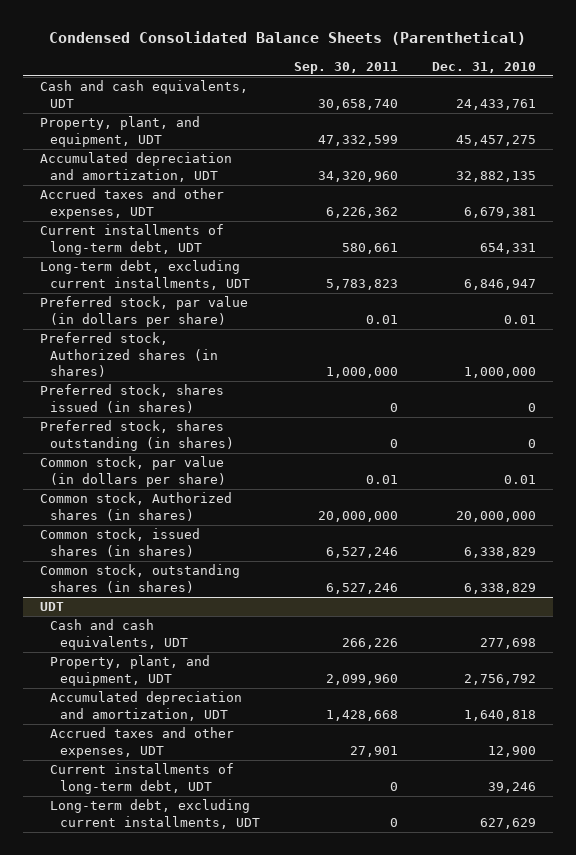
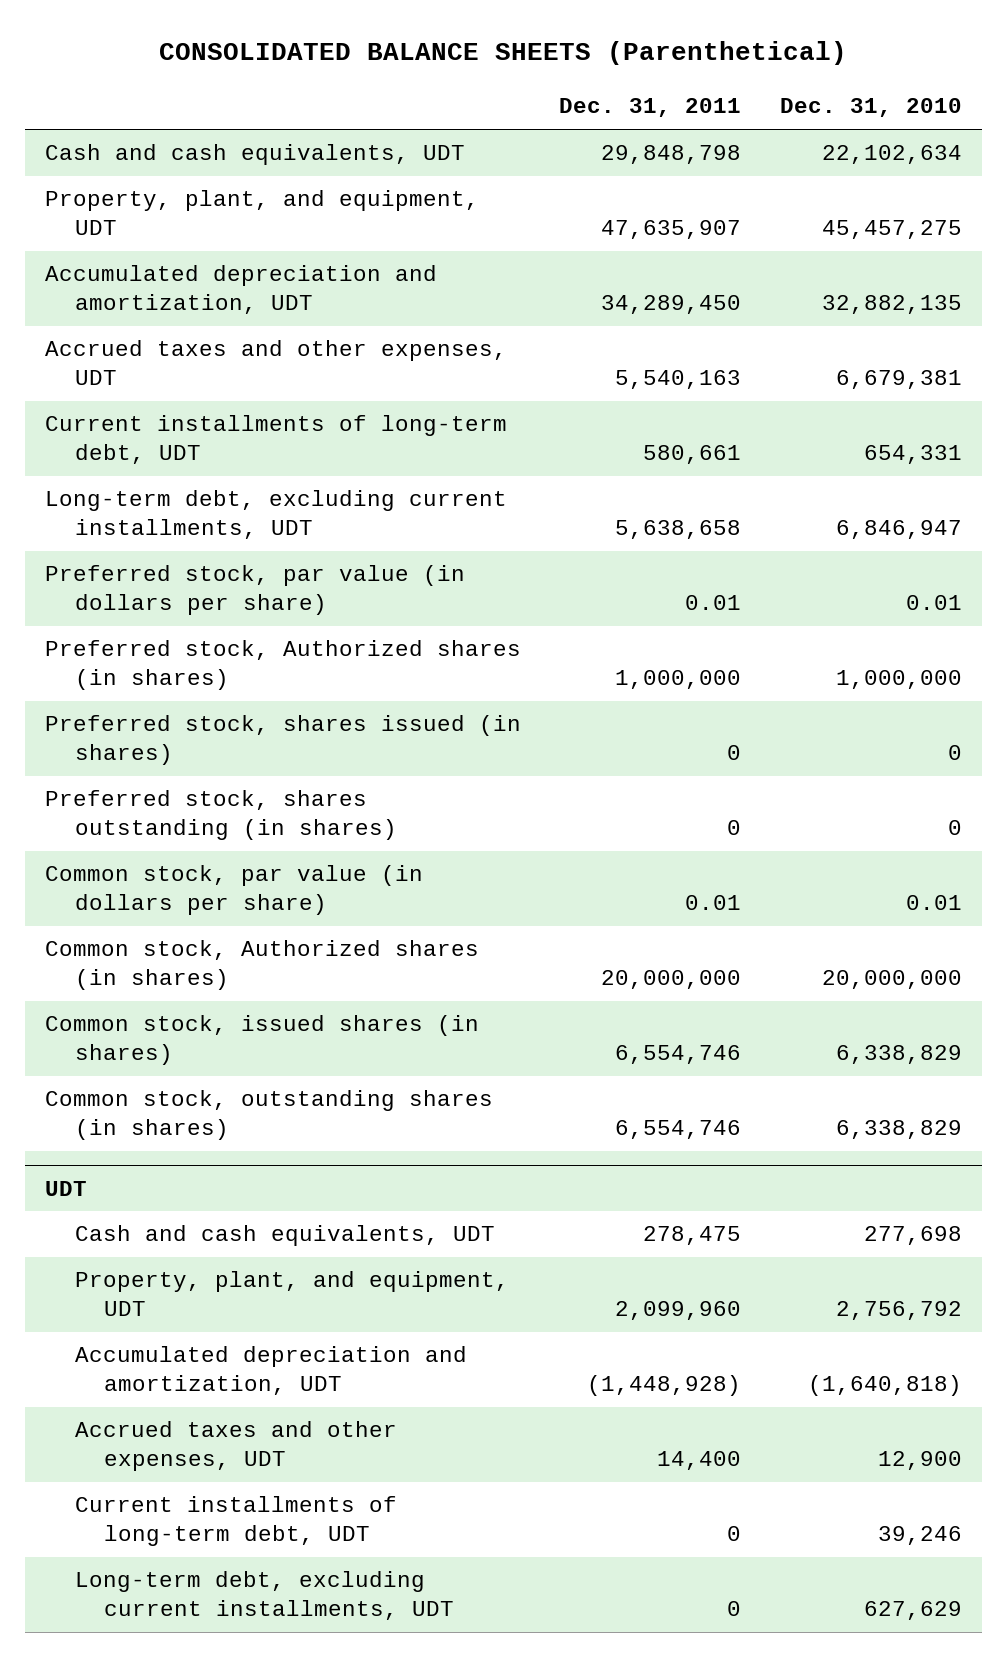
- Condensed Consolidated Balance Sheets (Parenthetical)
+ CONSOLIDATED BALANCE SHEETS (Parenthetical)
- | Sep. 30, 2011 | Dec. 31, 2010
+ | Dec. 31, 2011 | Dec. 31, 2010
- Cash and cash equivalents, UDT | 30,658,740 | 24,433,761
+ Cash and cash equivalents, UDT | 29,848,798 | 22,102,634
@ UDT
- Accumulated depreciation and amortization, UDT | 1,428,668 | 1,640,818
+ Accumulated depreciation and amortization, UDT | (1,448,928) | (1,640,818)

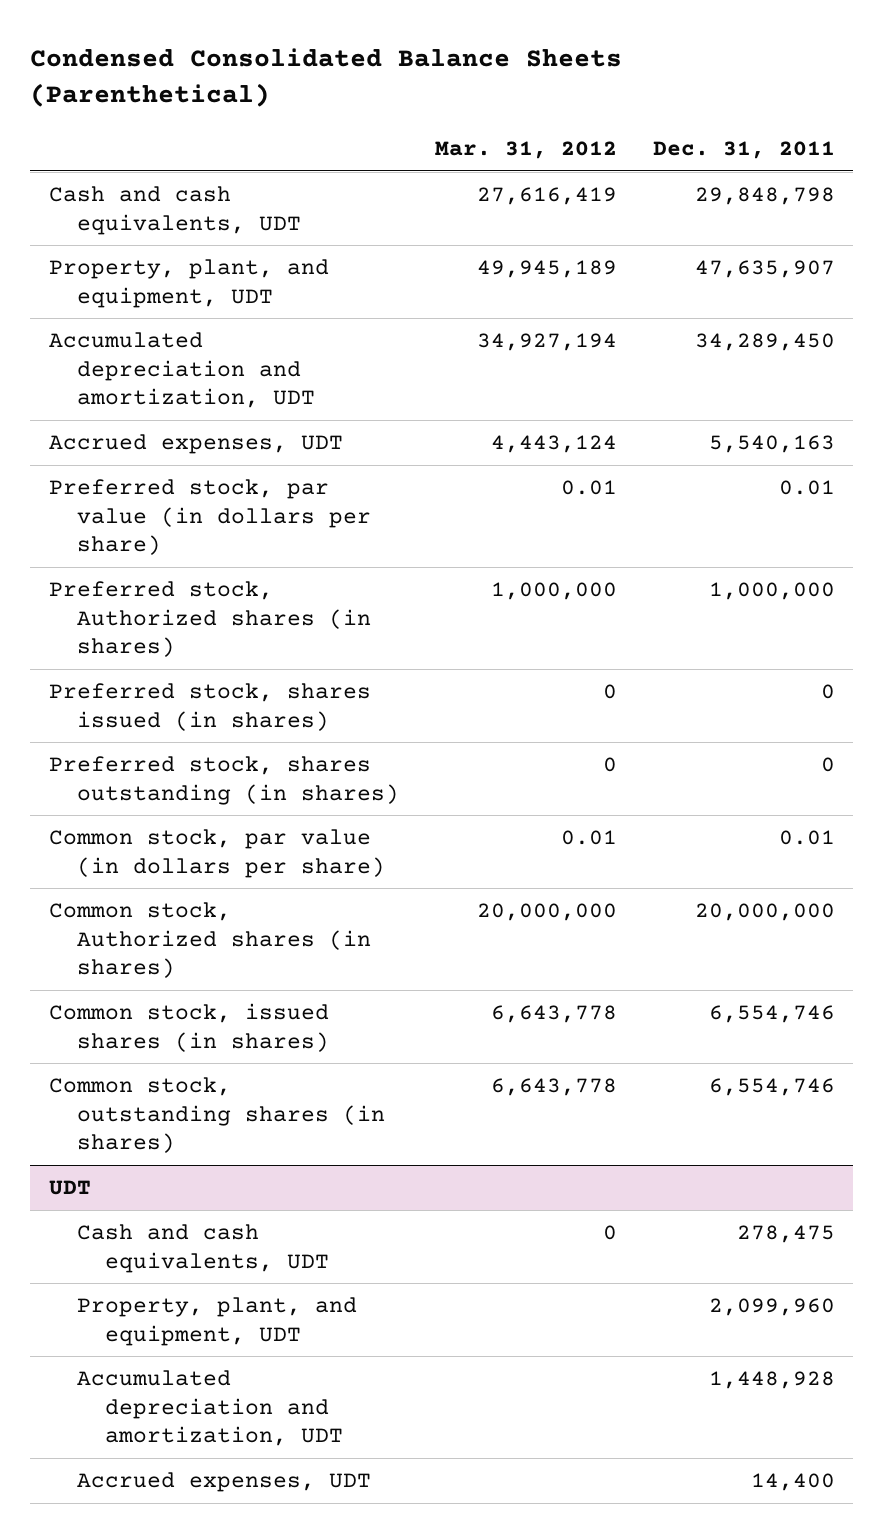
- CONSOLIDATED BALANCE SHEETS (Parenthetical)
+ Condensed Consolidated Balance Sheets (Parenthetical)
- | Dec. 31, 2011 | Dec. 31, 2010
+ | Mar. 31, 2012 | Dec. 31, 2011
- Accrued taxes and other expenses, UDT | 5,540,163 | 6,679,381
- Current installments of long-term debt, UDT | 580,661 | 654,331
- Long-term debt, excluding current installments, UDT | 5,638,658 | 6,846,947
+ Accrued expenses, UDT | 4,443,124 | 5,540,163
@ UDT
- Accumulated depreciation and amortization, UDT | (1,448,928) | (1,640,818)
- Accrued taxes and other expenses, UDT | 14,400 | 12,900
- Current installments of long-term debt, UDT | 0 | 39,246
- Long-term debt, excluding current installments, UDT | 0 | 627,629
+ Accumulated depreciation and amortization, UDT | | 1,448,928
+ Accrued expenses, UDT | | 14,400

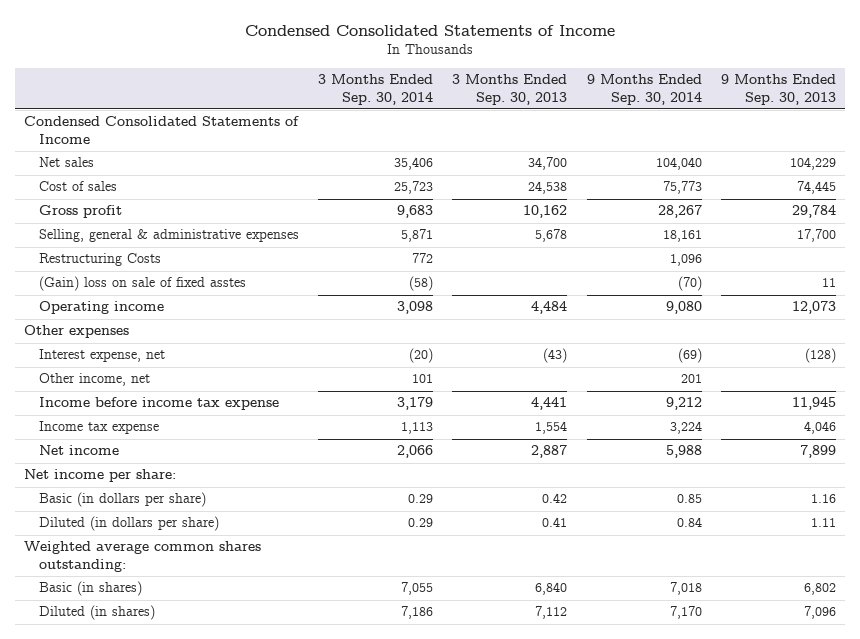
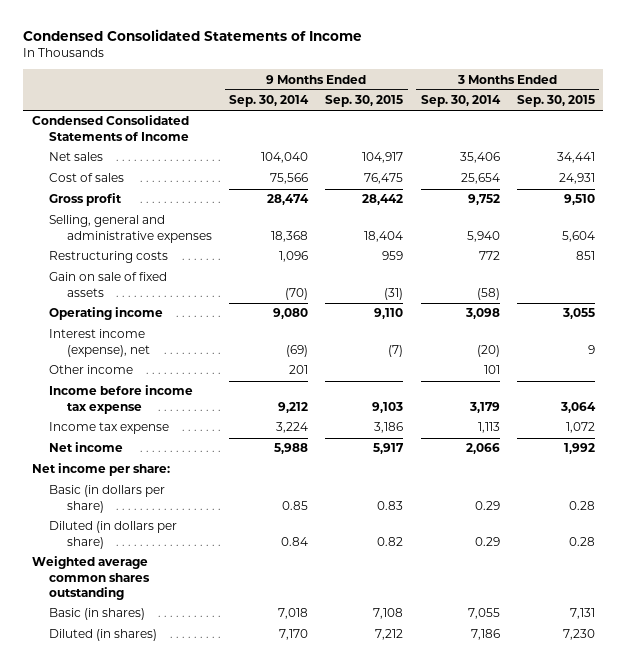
- | 3 Months Ended Sep. 30, 2014 | 3 Months Ended Sep. 30, 2013 | 9 Months Ended Sep. 30, 2014 | 9 Months Ended Sep. 30, 2013
+ | 9 Months Ended Sep. 30, 2014 | 9 Months Ended Sep. 30, 2015 | 3 Months Ended Sep. 30, 2014 | 3 Months Ended Sep. 30, 2015
- Cost of sales | 25,723 | 24,538 | 75,773 | 74,445
- Gross profit | 9,683 | 10,162 | 28,267 | 29,784
- Selling, general & administrative expenses | 5,871 | 5,678 | 18,161 | 17,700
- Restructuring Costs | 772 | | 1,096 |
- (Gain) loss on sale of fixed asstes | (58) | | (70) | 11
+ Cost of sales | 75,566 | 76,475 | 25,654 | 24,931
+ Gross profit | 28,474 | 28,442 | 9,752 | 9,510
+ Selling, general and administrative expenses | 18,368 | 18,404 | 5,940 | 5,604
+ Restructuring costs | 1,096 | 959 | 772 | 851
+ Gain on sale of fixed assets | (70) | (31) | (58) |
- Other expenses
- Interest expense, net | (20) | (43) | (69) | (128)
- Other income, net | 101 | | 201 |
+ Interest income (expense), net | (69) | (7) | (20) | 9
+ Other income | 201 | | 101 |
- Weighted average common shares outstanding:
+ Weighted average common shares outstanding

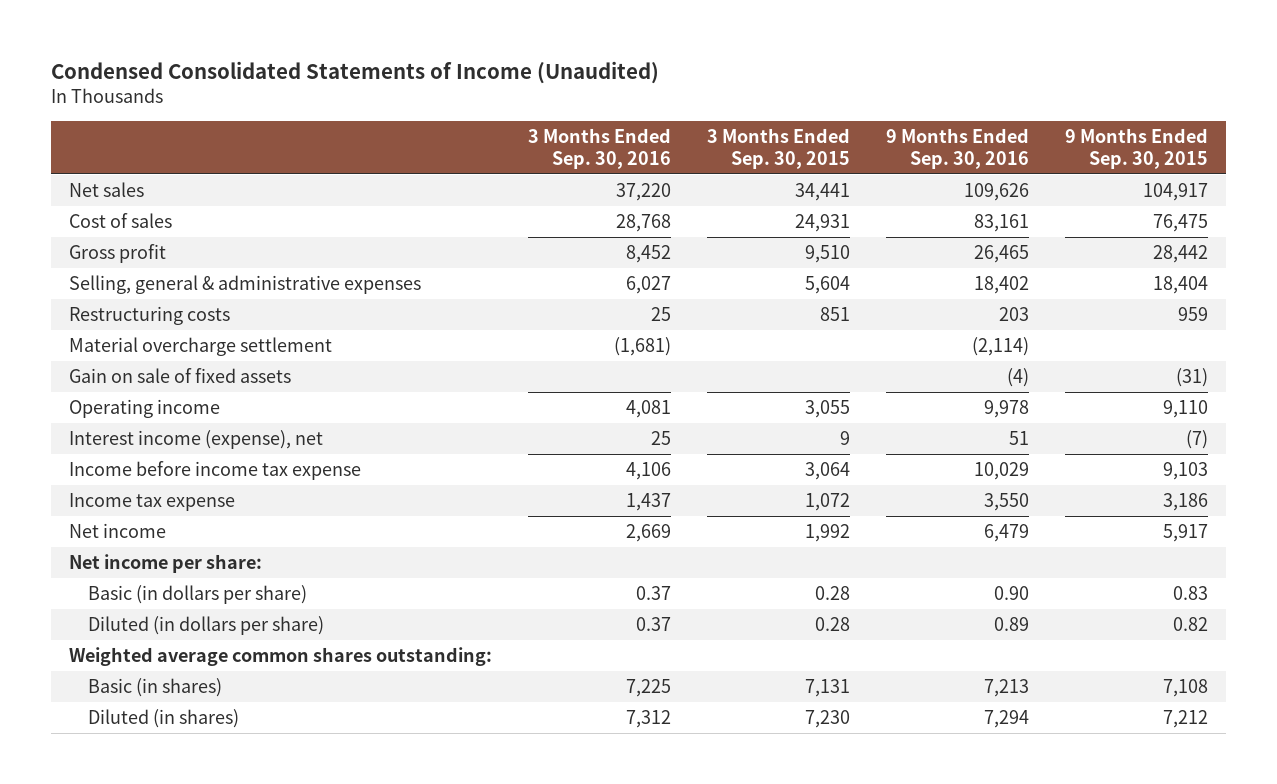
- Condensed Consolidated Statements of Income
+ Condensed Consolidated Statements of Income (Unaudited)
- | 9 Months Ended Sep. 30, 2014 | 9 Months Ended Sep. 30, 2015 | 3 Months Ended Sep. 30, 2014 | 3 Months Ended Sep. 30, 2015
+ | 3 Months Ended Sep. 30, 2016 | 3 Months Ended Sep. 30, 2015 | 9 Months Ended Sep. 30, 2016 | 9 Months Ended Sep. 30, 2015
- Condensed Consolidated Statements of Income
- Selling, general and administrative expenses | 18,368 | 18,404 | 5,940 | 5,604
+ Selling, general & administrative expenses | 6,027 | 5,604 | 18,402 | 18,404
+ Material overcharge settlement | (1,681) | | (2,114) |
- Other income | 201 | | 101 |
- Weighted average common shares outstanding
+ Weighted average common shares outstanding:

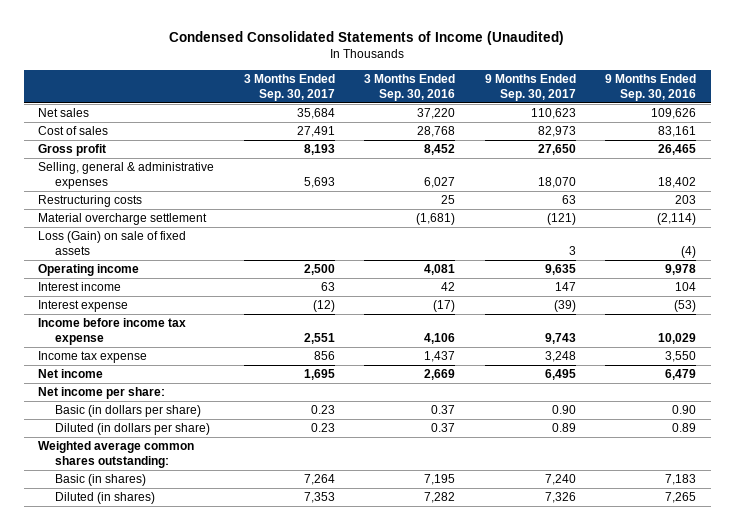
- | 3 Months Ended Sep. 30, 2016 | 3 Months Ended Sep. 30, 2015 | 9 Months Ended Sep. 30, 2016 | 9 Months Ended Sep. 30, 2015
+ | 3 Months Ended Sep. 30, 2017 | 3 Months Ended Sep. 30, 2016 | 9 Months Ended Sep. 30, 2017 | 9 Months Ended Sep. 30, 2016
- Gain on sale of fixed assets | | | (4) | (31)
+ Loss (Gain) on sale of fixed assets | | | 3 | (4)
- Interest income (expense), net | 25 | 9 | 51 | (7)
+ Interest income | 63 | 42 | 147 | 104
+ Interest expense | (12) | (17) | (39) | (53)
- Basic (in shares) | 7,225 | 7,131 | 7,213 | 7,108
- Diluted (in shares) | 7,312 | 7,230 | 7,294 | 7,212
+ Basic (in shares) | 7,264 | 7,195 | 7,240 | 7,183
+ Diluted (in shares) | 7,353 | 7,282 | 7,326 | 7,265

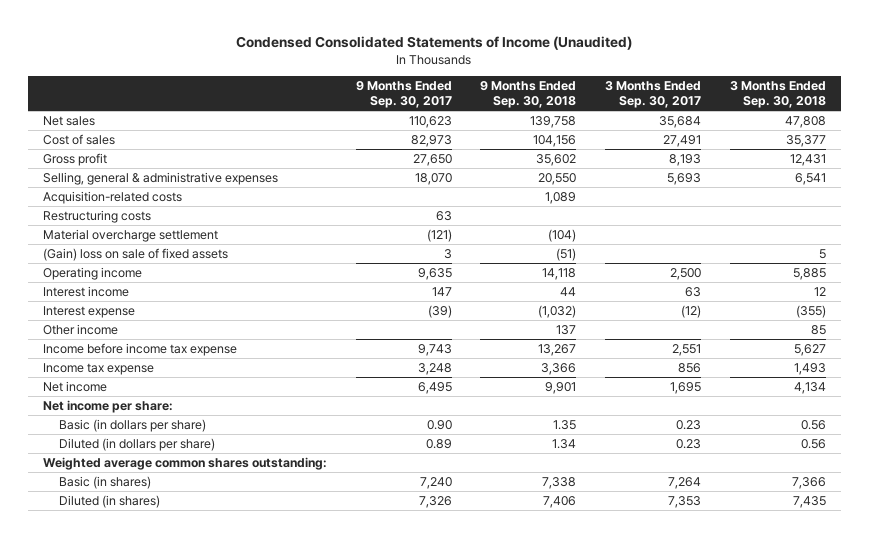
- | 3 Months Ended Sep. 30, 2017 | 3 Months Ended Sep. 30, 2016 | 9 Months Ended Sep. 30, 2017 | 9 Months Ended Sep. 30, 2016
+ | 9 Months Ended Sep. 30, 2017 | 9 Months Ended Sep. 30, 2018 | 3 Months Ended Sep. 30, 2017 | 3 Months Ended Sep. 30, 2018
+ Acquisition-related costs | | 1,089 | |
- Loss (Gain) on sale of fixed assets | | | 3 | (4)
+ (Gain) loss on sale of fixed assets | 3 | (51) | | 5
+ Other income | | 137 | | 85

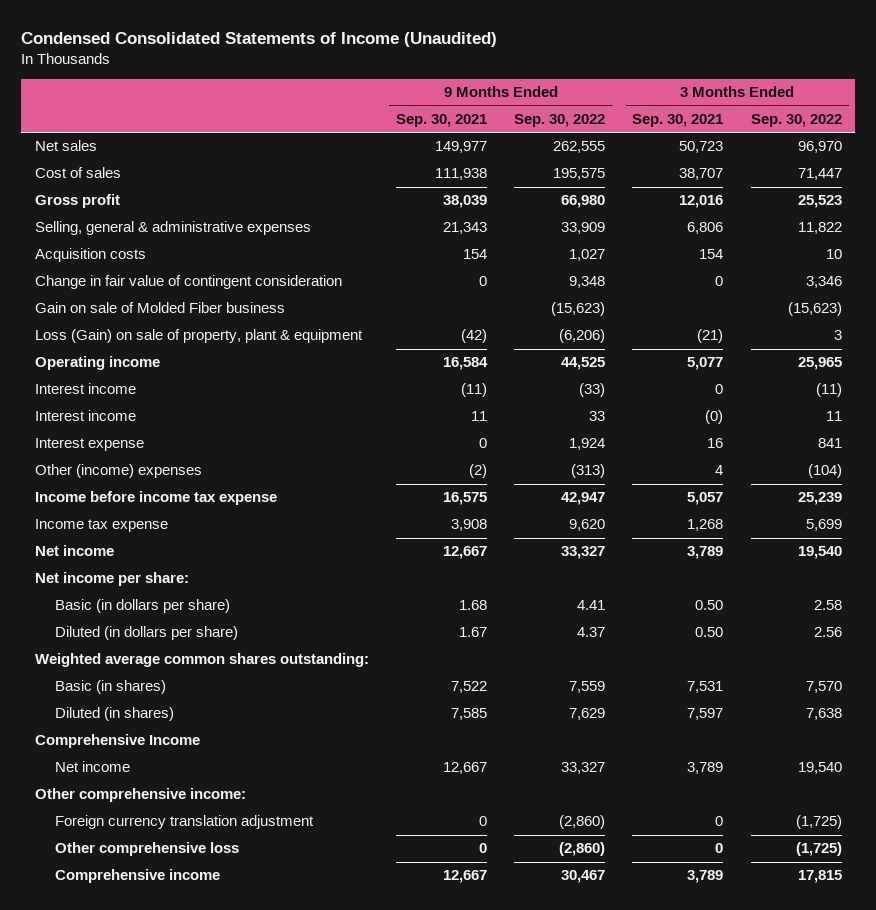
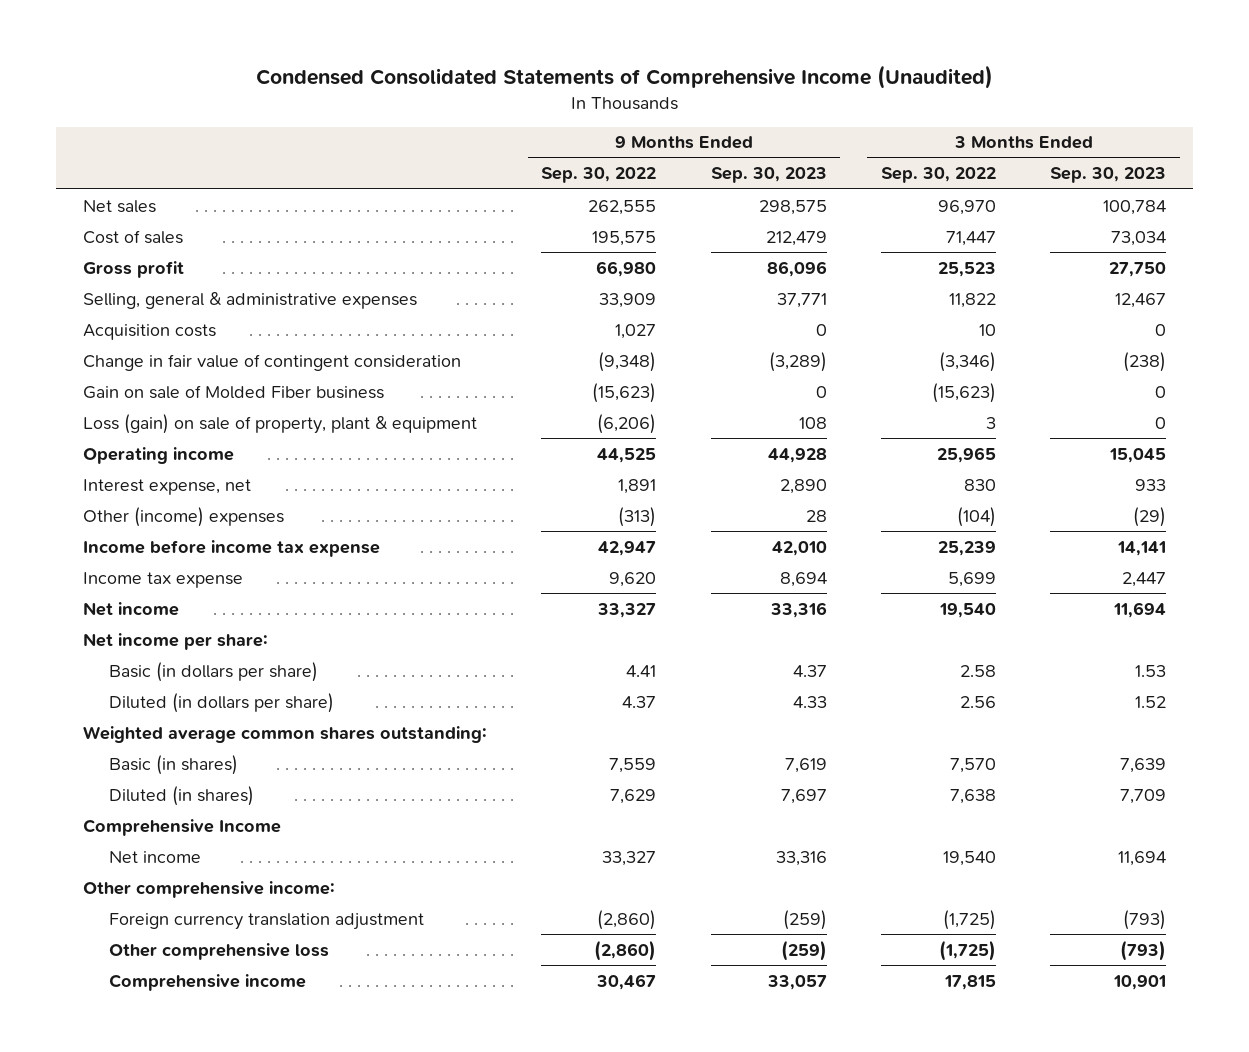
- Condensed Consolidated Statements of Income (Unaudited)
+ Condensed Consolidated Statements of Comprehensive Income (Unaudited)
- | 9 Months Ended Sep. 30, 2021 | 9 Months Ended Sep. 30, 2022 | 3 Months Ended Sep. 30, 2021 | 3 Months Ended Sep. 30, 2022
+ | 9 Months Ended Sep. 30, 2022 | 9 Months Ended Sep. 30, 2023 | 3 Months Ended Sep. 30, 2022 | 3 Months Ended Sep. 30, 2023
- Change in fair value of contingent consideration | 0 | 9,348 | 0 | 3,346
+ Change in fair value of contingent consideration | (9,348) | (3,289) | (3,346) | (238)
- Loss (Gain) on sale of property, plant & equipment | (42) | (6,206) | (21) | 3
+ Loss (gain) on sale of property, plant & equipment | (6,206) | 108 | 3 | 0
- Interest income | (11) | (33) | 0 | (11)
- Interest income | 11 | 33 | (0) | 11
- Interest expense | 0 | 1,924 | 16 | 841
+ Interest expense, net | 1,891 | 2,890 | 830 | 933

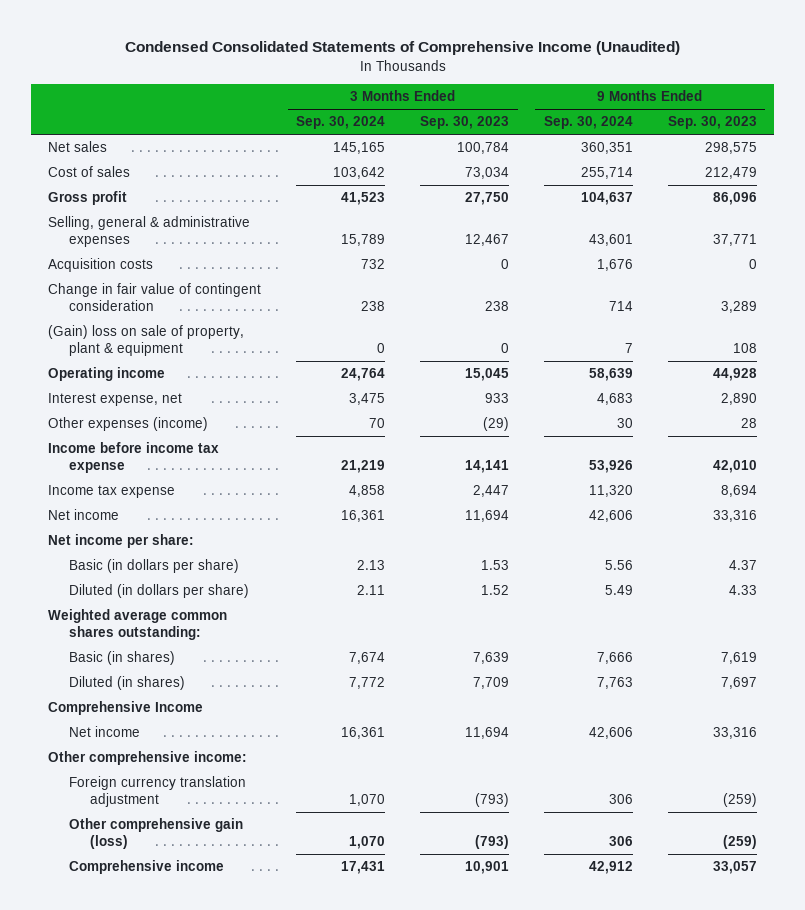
- | 9 Months Ended Sep. 30, 2022 | 9 Months Ended Sep. 30, 2023 | 3 Months Ended Sep. 30, 2022 | 3 Months Ended Sep. 30, 2023
+ | 3 Months Ended Sep. 30, 2024 | 3 Months Ended Sep. 30, 2023 | 9 Months Ended Sep. 30, 2024 | 9 Months Ended Sep. 30, 2023
- Change in fair value of contingent consideration | (9,348) | (3,289) | (3,346) | (238)
- Gain on sale of Molded Fiber business | (15,623) | 0 | (15,623) | 0
- Loss (gain) on sale of property, plant & equipment | (6,206) | 108 | 3 | 0
+ Change in fair value of contingent consideration | 238 | 238 | 714 | 3,289
+ (Gain) loss on sale of property, plant & equipment | 0 | 0 | 7 | 108
- Other (income) expenses | (313) | 28 | (104) | (29)
+ Other expenses (income) | 70 | (29) | 30 | 28
- Other comprehensive loss | (2,860) | (259) | (1,725) | (793)
+ Other comprehensive gain (loss) | 1,070 | (793) | 306 | (259)

